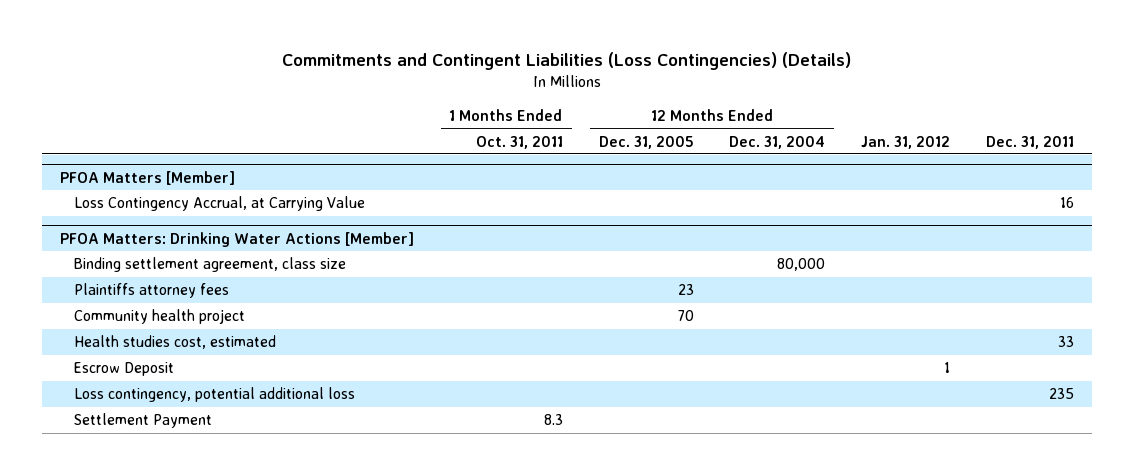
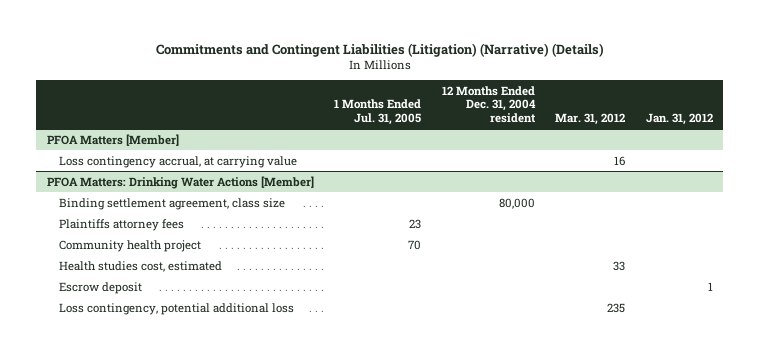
- Commitments and Contingent Liabilities (Loss Contingencies) (Details)
+ Commitments and Contingent Liabilities (Litigation) (Narrative) (Details)
- | 1 Months Ended Oct. 31, 2011 | 12 Months Ended Dec. 31, 2005 | 12 Months Ended Dec. 31, 2004 | Jan. 31, 2012 | Dec. 31, 2011
+ | 1 Months Ended Jul. 31, 2005 | 12 Months Ended Dec. 31, 2004 resident | Mar. 31, 2012 | Jan. 31, 2012
@ PFOA Matters [Member]
- Loss Contingency Accrual, at Carrying Value | | | | | 16
+ Loss contingency accrual, at carrying value | | | 16 |
@ PFOA Matters: Drinking Water Actions [Member]
- Escrow Deposit | | | | 1 |
+ Escrow deposit | | | | 1
- Settlement Payment | 8.3 | | | |

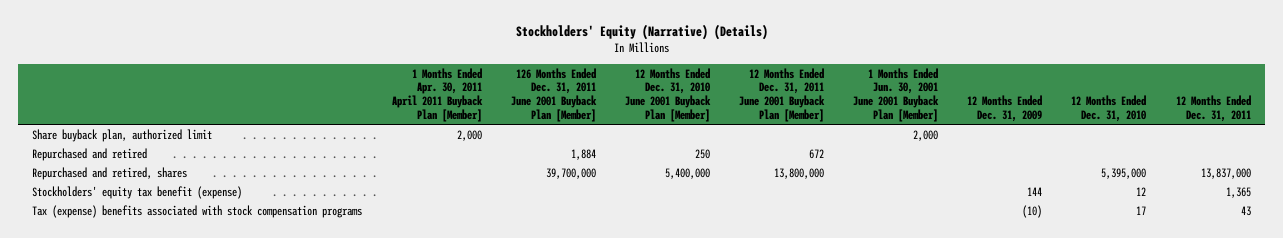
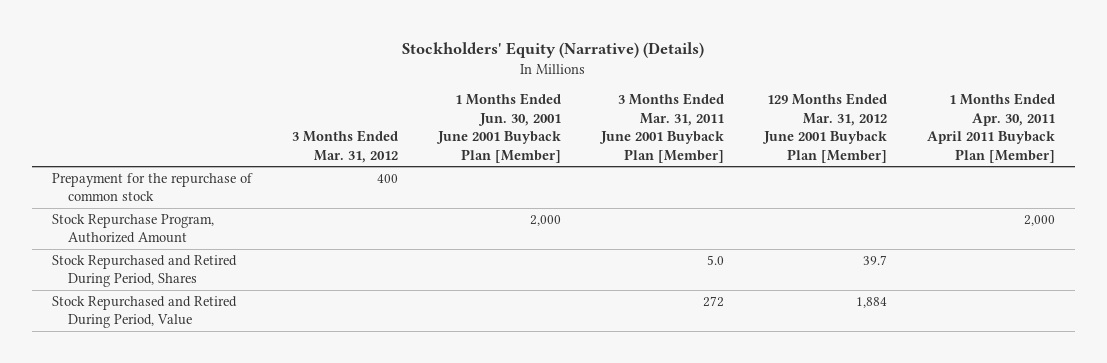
- | 1 Months Ended Apr. 30, 2011 April 2011 Buyback Plan [Member] | 126 Months Ended Dec. 31, 2011 June 2001 Buyback Plan [Member] | 12 Months Ended Dec. 31, 2010 June 2001 Buyback Plan [Member] | 12 Months Ended Dec. 31, 2011 June 2001 Buyback Plan [Member] | 1 Months Ended Jun. 30, 2001 June 2001 Buyback Plan [Member] | 12 Months Ended Dec. 31, 2009 | 12 Months Ended Dec. 31, 2010 | 12 Months Ended Dec. 31, 2011
+ | 3 Months Ended Mar. 31, 2012 | 1 Months Ended Jun. 30, 2001 June 2001 Buyback Plan [Member] | 3 Months Ended Mar. 31, 2011 June 2001 Buyback Plan [Member] | 129 Months Ended Mar. 31, 2012 June 2001 Buyback Plan [Member] | 1 Months Ended Apr. 30, 2011 April 2011 Buyback Plan [Member]
- Share buyback plan, authorized limit | 2,000 | | | | 2,000 | | |
- Repurchased and retired | | 1,884 | 250 | 672 | | | |
- Repurchased and retired, shares | | 39,700,000 | 5,400,000 | 13,800,000 | | | 5,395,000 | 13,837,000
- Stockholders' equity tax benefit (expense) | | | | | | 144 | 12 | 1,365
- Tax (expense) benefits associated with stock compensation programs | | | | | | (10) | 17 | 43
+ Prepayment for the repurchase of common stock | 400 | | | |
+ Stock Repurchase Program, Authorized Amount | | 2,000 | | | 2,000
+ Stock Repurchased and Retired During Period, Shares | | | 5.0 | 39.7 |
+ Stock Repurchased and Retired During Period, Value | | | 272 | 1,884 |

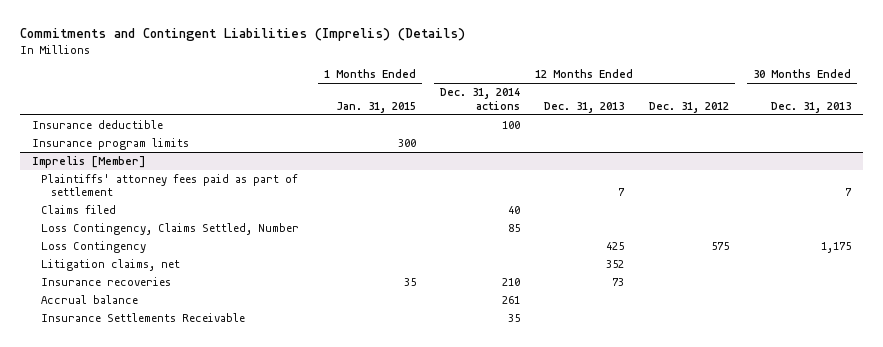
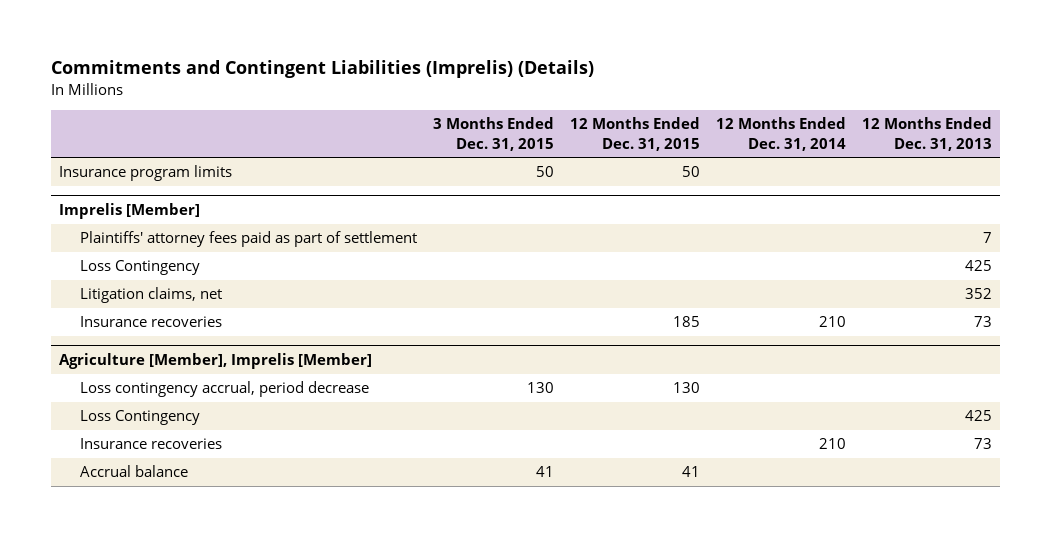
- | 1 Months Ended Jan. 31, 2015 | 12 Months Ended Dec. 31, 2014 actions | 12 Months Ended Dec. 31, 2013 | 12 Months Ended Dec. 31, 2012 | 30 Months Ended Dec. 31, 2013
+ | 3 Months Ended Dec. 31, 2015 | 12 Months Ended Dec. 31, 2015 | 12 Months Ended Dec. 31, 2014 | 12 Months Ended Dec. 31, 2013
- Insurance deductible | | 100 | | |
@ Imprelis [Member]
- Claims filed | | 40 | | |
- Loss Contingency, Claims Settled, Number | | 85 | | |
- Accrual balance | | 261 | | |
- Insurance Settlements Receivable | | 35 | | |
+ Agriculture [Member], Imprelis [Member]
+ Loss contingency accrual, period decrease | 130 | 130 | |
+ Loss Contingency | | | | 425
+ Insurance recoveries | | | 210 | 73
+ Accrual balance | 41 | 41 | |

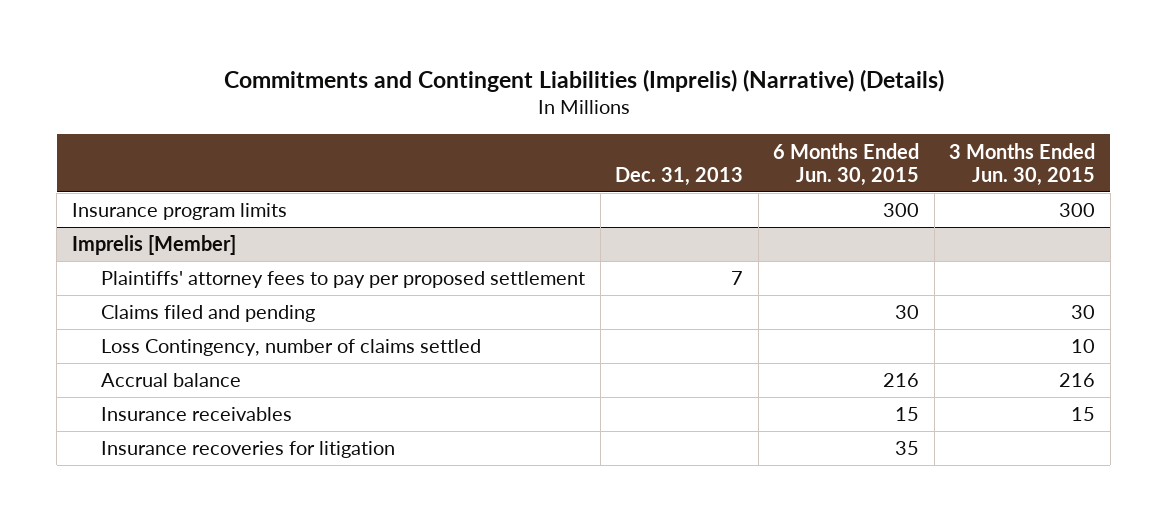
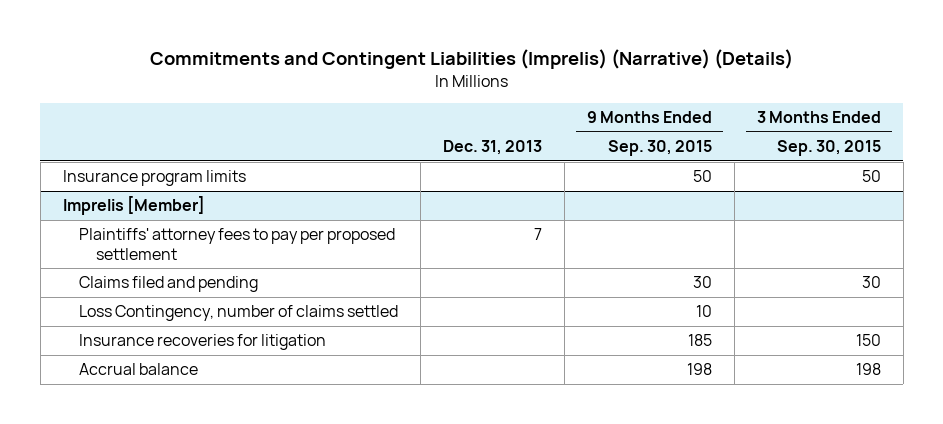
- | Dec. 31, 2013 | 6 Months Ended Jun. 30, 2015 | 3 Months Ended Jun. 30, 2015
+ | Dec. 31, 2013 | 9 Months Ended Sep. 30, 2015 | 3 Months Ended Sep. 30, 2015
@ Imprelis [Member]
- Insurance receivables | | 15 | 15
moved down: Accrual balance | | 198 | 198

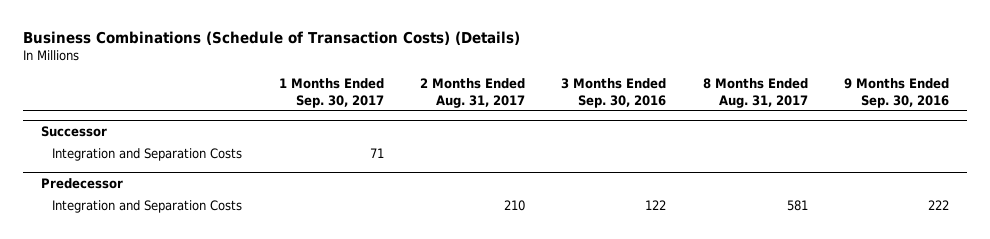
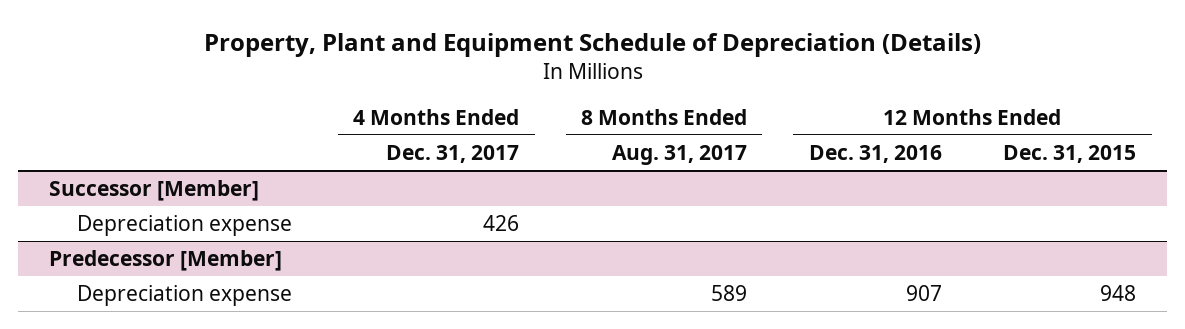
- Business Combinations (Schedule of Transaction Costs) (Details)
+ Property, Plant and Equipment Schedule of Depreciation (Details)
- | 1 Months Ended Sep. 30, 2017 | 2 Months Ended Aug. 31, 2017 | 3 Months Ended Sep. 30, 2016 | 8 Months Ended Aug. 31, 2017 | 9 Months Ended Sep. 30, 2016
+ | 4 Months Ended Dec. 31, 2017 | 8 Months Ended Aug. 31, 2017 | 12 Months Ended Dec. 31, 2016 | 12 Months Ended Dec. 31, 2015
- Successor
- Integration and Separation Costs | 71 | | | |
- Predecessor
- Integration and Separation Costs | | 210 | 122 | 581 | 222
+ Successor [Member]
+ Depreciation expense | 426 | | |
+ Predecessor [Member]
+ Depreciation expense | | 589 | 907 | 948

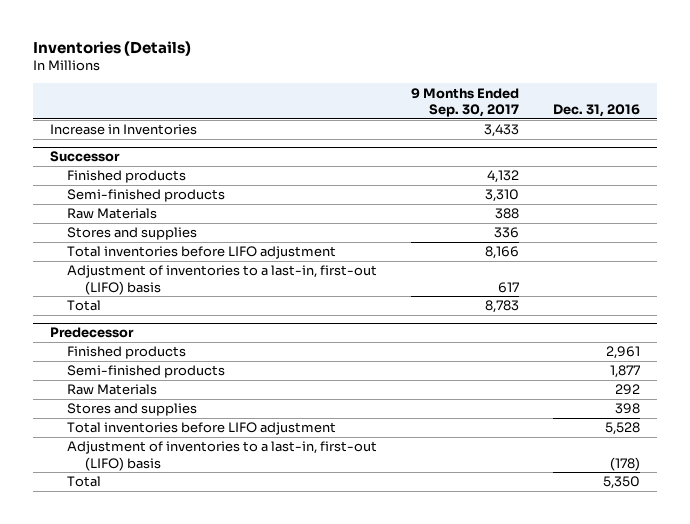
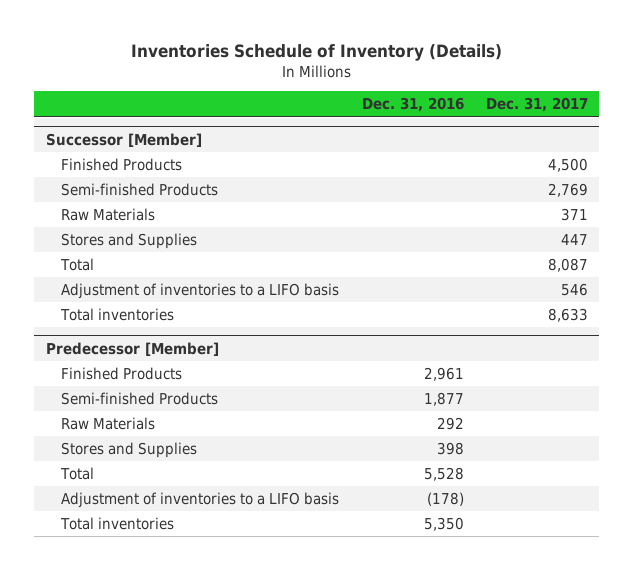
- Inventories (Details)
+ Inventories Schedule of Inventory (Details)
- | 9 Months Ended Sep. 30, 2017 | Dec. 31, 2016
+ | Dec. 31, 2016 | Dec. 31, 2017
- Increase in Inventories | 3,433 |
- Successor
- Finished products | 4,132 |
- Semi-finished products | 3,310 |
+ Successor [Member]
+ Finished Products | | 4,500
+ Semi-finished Products | | 2,769
- Stores and supplies | 336 |
- Total inventories before LIFO adjustment | 8,166 |
- Adjustment of inventories to a last-in, first-out (LIFO) basis | 617 |
+ Stores and Supplies | | 447
- Predecessor
- Finished products | | 2,961
- Semi-finished products | | 1,877
+ Adjustment of inventories to a LIFO basis | | 546
+ Total inventories | | 8,633
+ Predecessor [Member]
+ Finished Products | 2,961 |
+ Semi-finished Products | 1,877 |
- Stores and supplies | | 398
- Total inventories before LIFO adjustment | | 5,528
- Adjustment of inventories to a last-in, first-out (LIFO) basis | | (178)
- Total | | 5,350
+ Stores and Supplies | 398 |
+ Total | 5,528 |
+ Adjustment of inventories to a LIFO basis | (178) |
+ Total inventories | 5,350 |

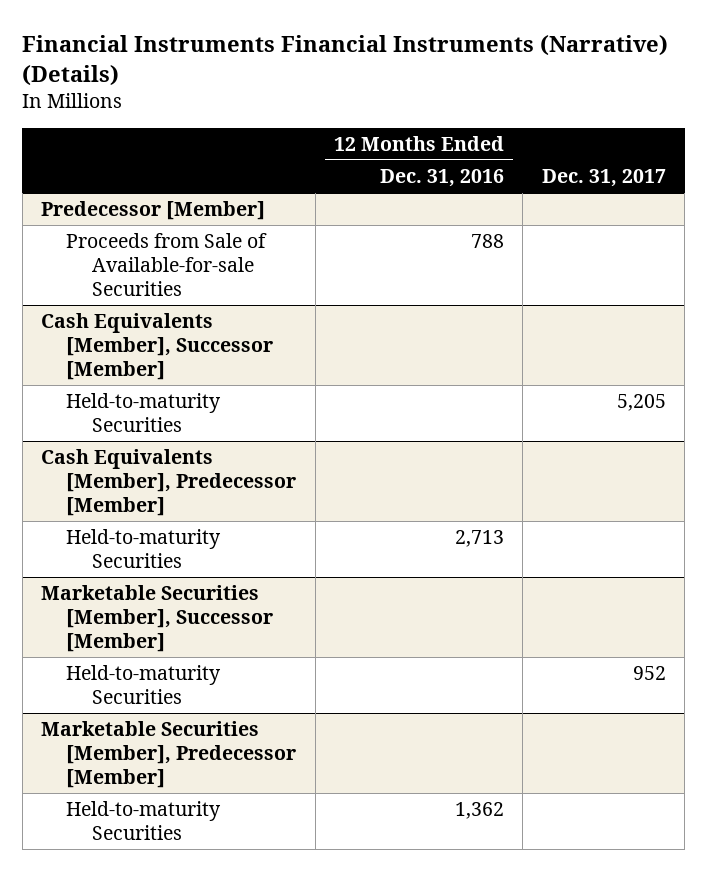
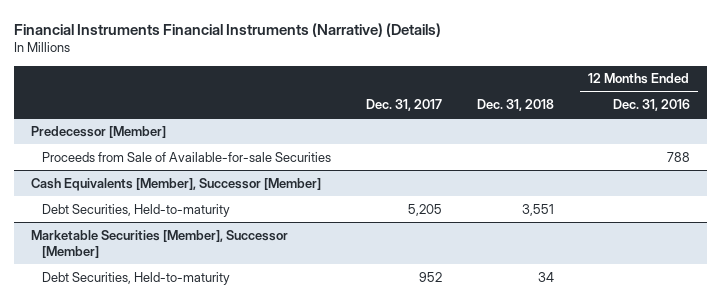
- | 12 Months Ended Dec. 31, 2016 | Dec. 31, 2017
+ | Dec. 31, 2017 | Dec. 31, 2018 | 12 Months Ended Dec. 31, 2016
@ Cash Equivalents [Member], Successor [Member]
- Held-to-maturity Securities | | 5,205
- Cash Equivalents [Member], Predecessor [Member]
- Held-to-maturity Securities | 2,713 |
@ Cash Equivalents [Member], Successor [Member]
+ Debt Securities, Held-to-maturity | 5,205 | 3,551 |
@ Marketable Securities [Member], Successor [Member]
- Held-to-maturity Securities | | 952
- Marketable Securities [Member], Predecessor [Member]
- Held-to-maturity Securities | 1,362 |
@ Marketable Securities [Member], Successor [Member]
+ Debt Securities, Held-to-maturity | 952 | 34 |

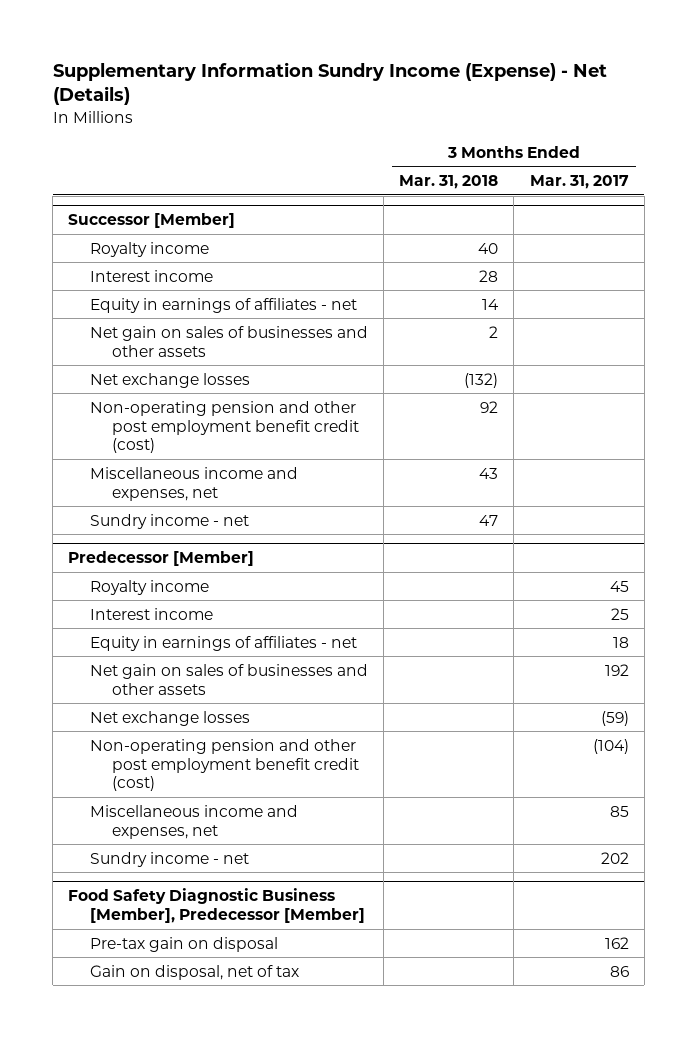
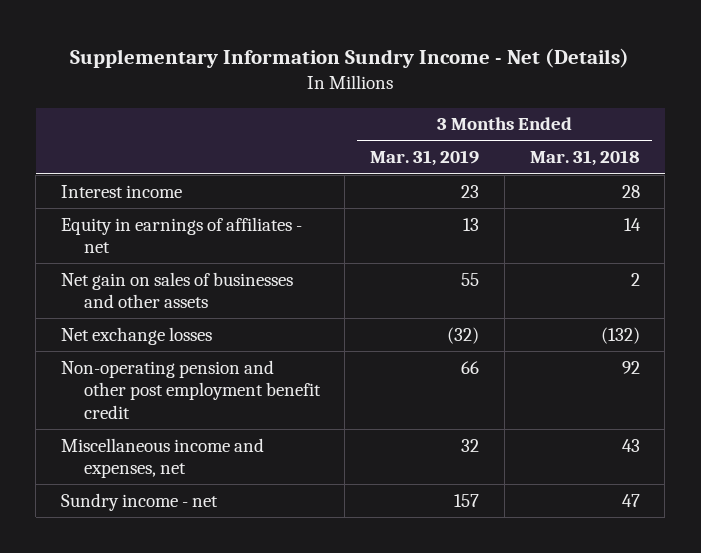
- Supplementary Information Sundry Income (Expense) - Net (Details)
+ Supplementary Information Sundry Income - Net (Details)
- | 3 Months Ended Mar. 31, 2018 | 3 Months Ended Mar. 31, 2017
+ | 3 Months Ended Mar. 31, 2019 | 3 Months Ended Mar. 31, 2018
- Successor [Member]
- Royalty income | 40 |
- Non-operating pension and other post employment benefit credit (cost) | 92 |
+ Non-operating pension and other post employment benefit credit | 66 | 92
- Predecessor [Member]
- Royalty income | | 45
- Interest income | | 25
- Equity in earnings of affiliates - net | | 18
- Net gain on sales of businesses and other assets | | 192
- Net exchange losses | | (59)
- Non-operating pension and other post employment benefit credit (cost) | | (104)
- Miscellaneous income and expenses, net | | 85
- Sundry income - net | | 202
- Food Safety Diagnostic Business [Member], Predecessor [Member]
- Pre-tax gain on disposal | | 162
- Gain on disposal, net of tax | | 86

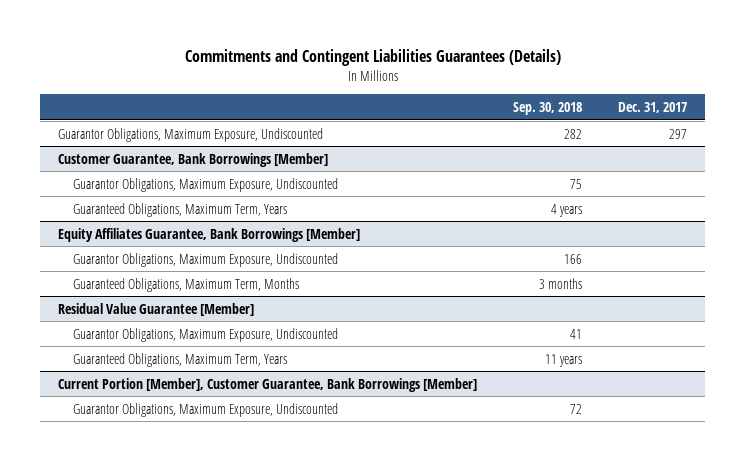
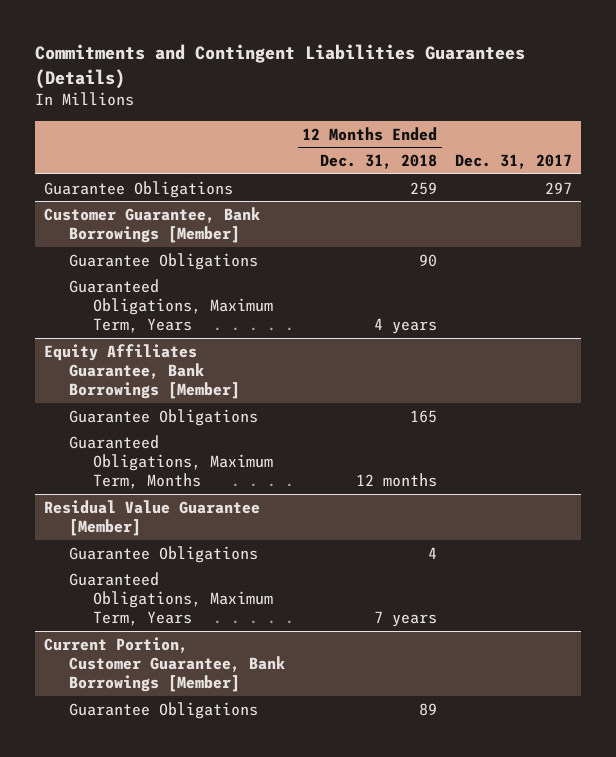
- | Sep. 30, 2018 | Dec. 31, 2017
+ | 12 Months Ended Dec. 31, 2018 | Dec. 31, 2017
- Guarantor Obligations, Maximum Exposure, Undiscounted | 282 | 297
+ Guarantee Obligations | 259 | 297
@ Customer Guarantee, Bank Borrowings [Member]
- Guarantor Obligations, Maximum Exposure, Undiscounted | 75 |
+ Guarantee Obligations | 90 |
@ Equity Affiliates Guarantee, Bank Borrowings [Member]
- Guarantor Obligations, Maximum Exposure, Undiscounted | 166 |
+ Guarantee Obligations | 165 |
@ Residual Value Guarantee [Member]
- Guarantor Obligations, Maximum Exposure, Undiscounted | 41 |
+ Guarantee Obligations | 4 |
- Current Portion [Member], Customer Guarantee, Bank Borrowings [Member]
- Guarantor Obligations, Maximum Exposure, Undiscounted | 72 |
+ Current Portion, Customer Guarantee, Bank Borrowings [Member]
+ Guarantee Obligations | 89 |

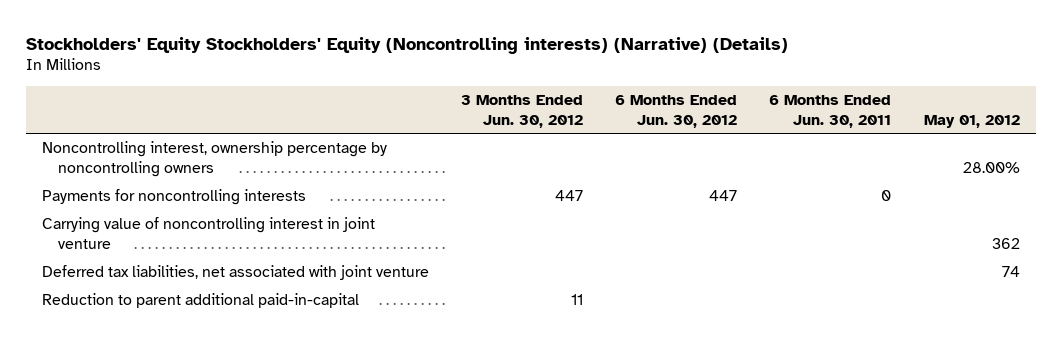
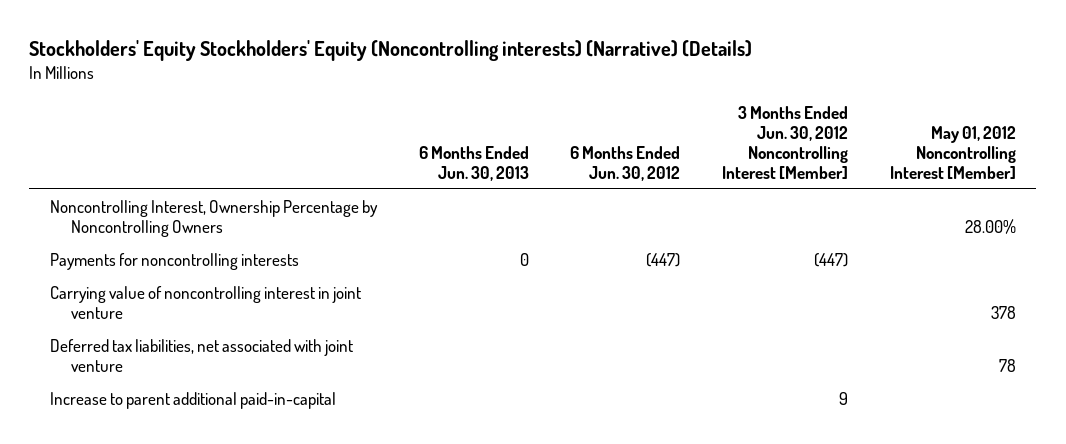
- | 3 Months Ended Jun. 30, 2012 | 6 Months Ended Jun. 30, 2012 | 6 Months Ended Jun. 30, 2011 | May 01, 2012
+ | 6 Months Ended Jun. 30, 2013 | 6 Months Ended Jun. 30, 2012 | 3 Months Ended Jun. 30, 2012 Noncontrolling Interest [Member] | May 01, 2012 Noncontrolling Interest [Member]
- Noncontrolling interest, ownership percentage by noncontrolling owners | | | | 28.00%
- Payments for noncontrolling interests | 447 | 447 | 0 |
+ Noncontrolling Interest, Ownership Percentage by Noncontrolling Owners | | | | 28.00%
+ Payments for noncontrolling interests | 0 | (447) | (447) |
- Reduction to parent additional paid-in-capital | 11 | | |
+ Increase to parent additional paid-in-capital | | | 9 |

